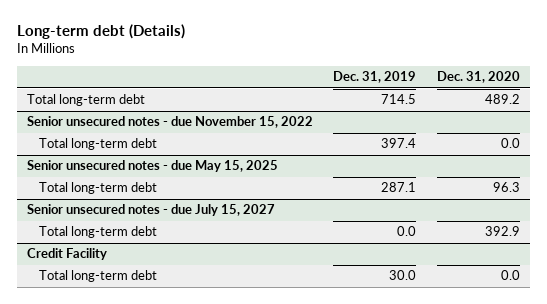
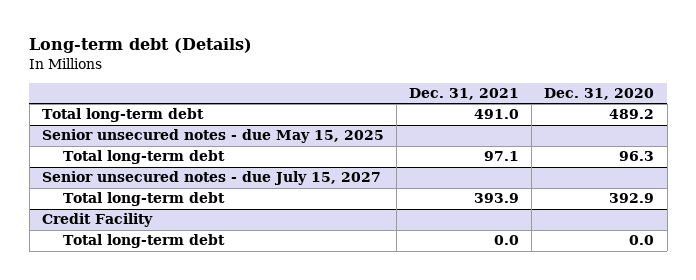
- | Dec. 31, 2019 | Dec. 31, 2020
+ | Dec. 31, 2021 | Dec. 31, 2020
- Senior unsecured notes - due November 15, 2022
- Total long-term debt | 397.4 | 0.0

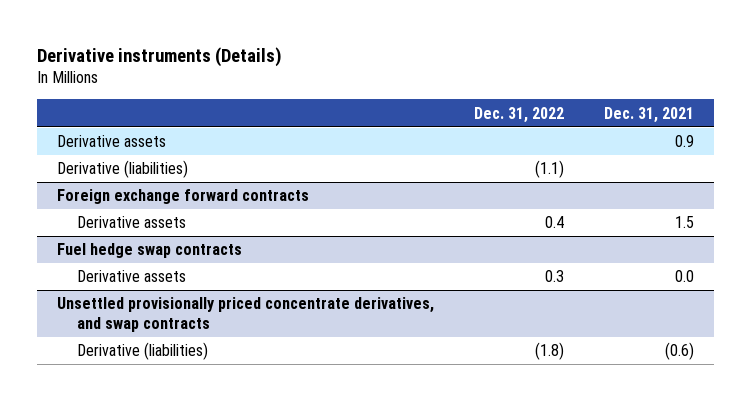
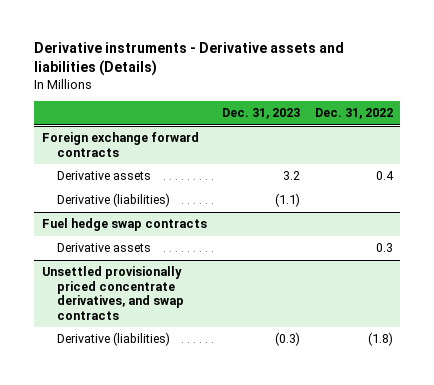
- Derivative instruments (Details)
+ Derivative instruments - Derivative assets and liabilities (Details)
- | Dec. 31, 2022 | Dec. 31, 2021
+ | Dec. 31, 2023 | Dec. 31, 2022
- Derivative assets | | 0.9
- Derivative (liabilities) | (1.1) |
@ Foreign exchange forward contracts
+ Derivative (liabilities) | (1.1) |

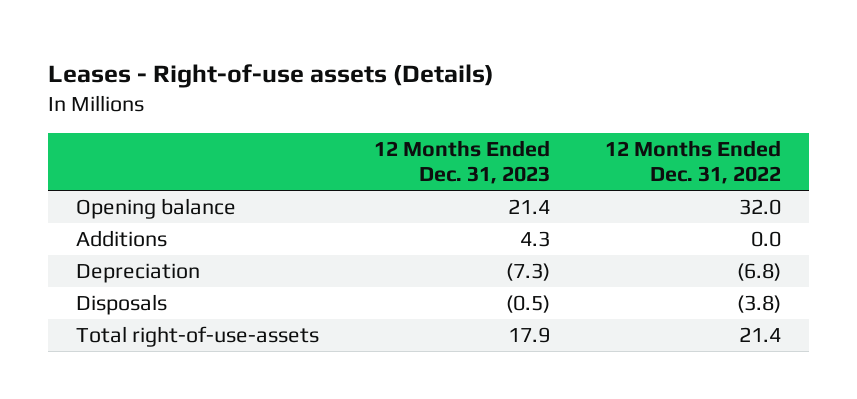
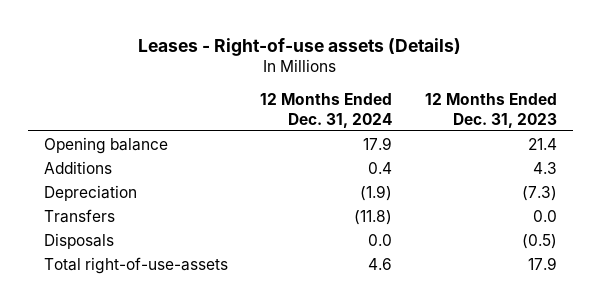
- | 12 Months Ended Dec. 31, 2023 | 12 Months Ended Dec. 31, 2022
+ | 12 Months Ended Dec. 31, 2024 | 12 Months Ended Dec. 31, 2023
+ Transfers | (11.8) | 0.0

